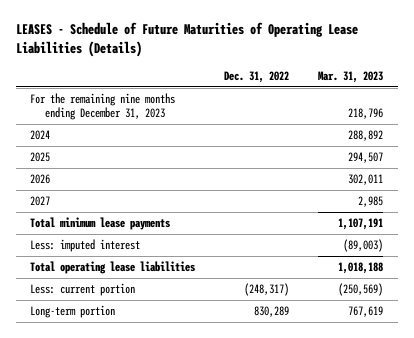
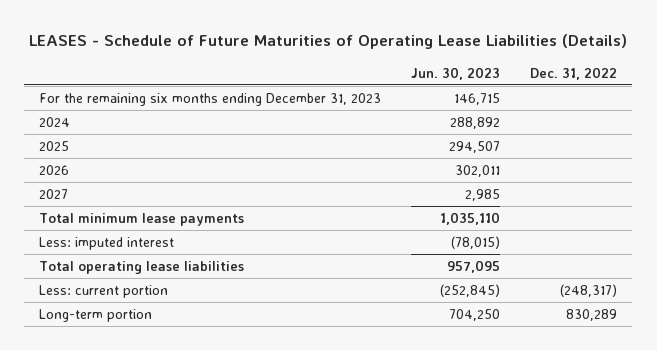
- | Dec. 31, 2022 | Mar. 31, 2023
+ | Jun. 30, 2023 | Dec. 31, 2022
- For the remaining nine months ending December 31, 2023 | | 218,796
+ For the remaining six months ending December 31, 2023 | 146,715 |

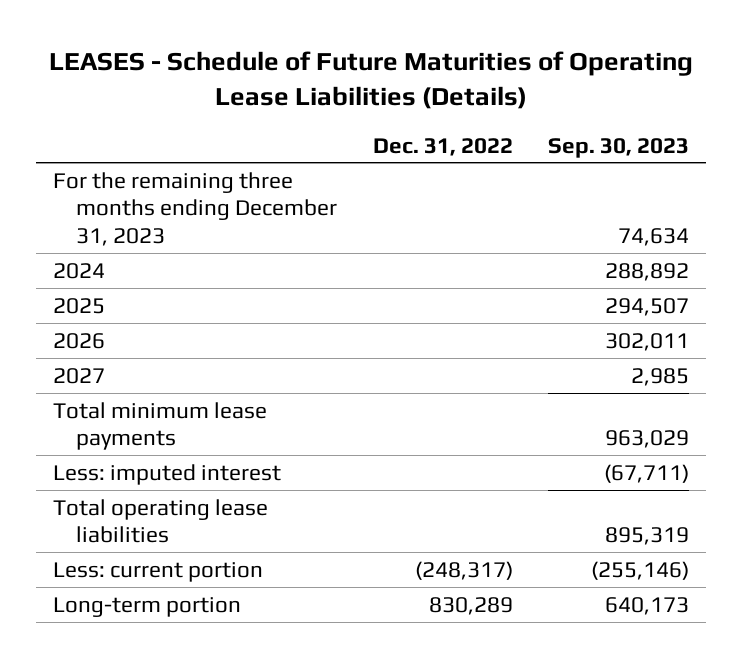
- | Jun. 30, 2023 | Dec. 31, 2022
+ | Dec. 31, 2022 | Sep. 30, 2023
- For the remaining six months ending December 31, 2023 | 146,715 |
+ For the remaining three months ending December 31, 2023 | | 74,634

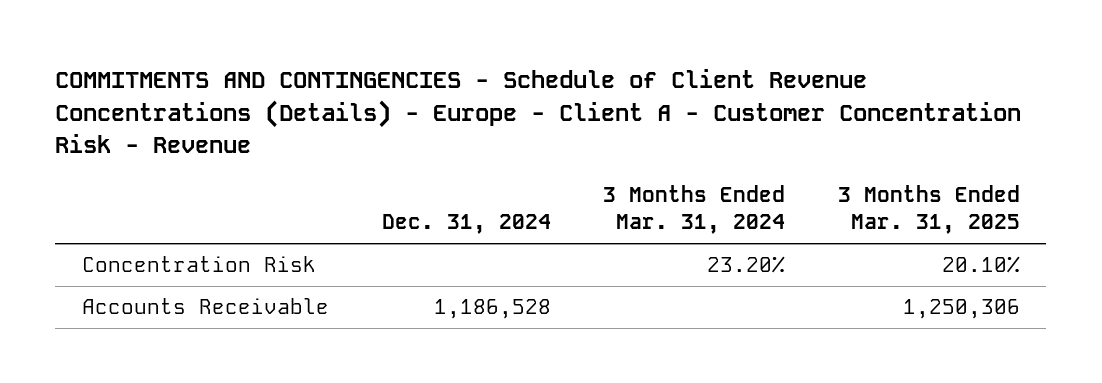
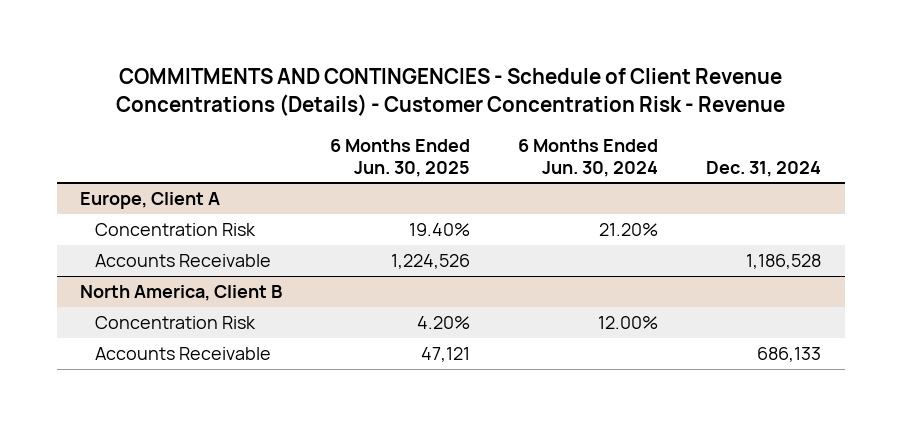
- COMMITMENTS AND CONTINGENCIES - Schedule of Client Revenue Concentrations (Details) - Europe - Client A - Customer Concentration Risk - Revenue
+ COMMITMENTS AND CONTINGENCIES - Schedule of Client Revenue Concentrations (Details) - Customer Concentration Risk - Revenue
- | Dec. 31, 2024 | 3 Months Ended Mar. 31, 2024 | 3 Months Ended Mar. 31, 2025
+ | 6 Months Ended Jun. 30, 2025 | 6 Months Ended Jun. 30, 2024 | Dec. 31, 2024
+ Europe, Client A
+ North America, Client B
+ Concentration Risk | 4.20% | 12.00% |
+ Accounts Receivable | 47,121 | | 686,133

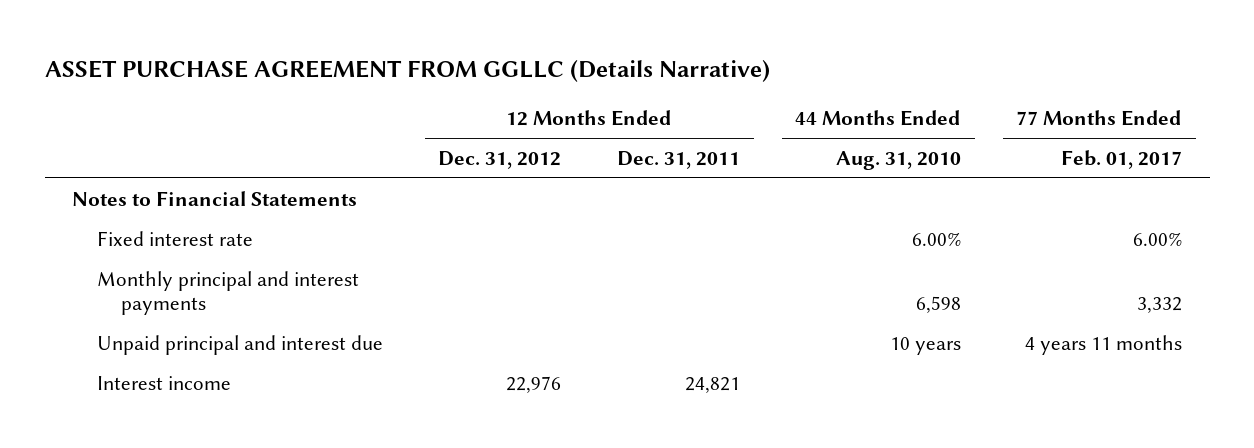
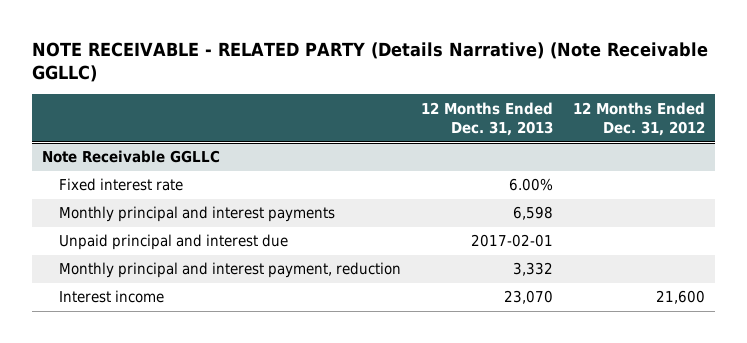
- ASSET PURCHASE AGREEMENT FROM GGLLC (Details Narrative)
+ NOTE RECEIVABLE - RELATED PARTY (Details Narrative) (Note Receivable GGLLC)
- | 12 Months Ended Dec. 31, 2012 | 12 Months Ended Dec. 31, 2011 | 44 Months Ended Aug. 31, 2010 | 77 Months Ended Feb. 01, 2017
+ | 12 Months Ended Dec. 31, 2013 | 12 Months Ended Dec. 31, 2012
- Notes to Financial Statements
- Fixed interest rate | | | 6.00% | 6.00%
- Monthly principal and interest payments | | | 6,598 | 3,332
- Unpaid principal and interest due | | | 10 years | 4 years 11 months
- Interest income | 22,976 | 24,821 | |
+ Note Receivable GGLLC
+ Fixed interest rate | 6.00% |
+ Monthly principal and interest payments | 6,598 |
+ Unpaid principal and interest due | 2017-02-01 |
+ Monthly principal and interest payment, reduction | 3,332 |
+ Interest income | 23,070 | 21,600

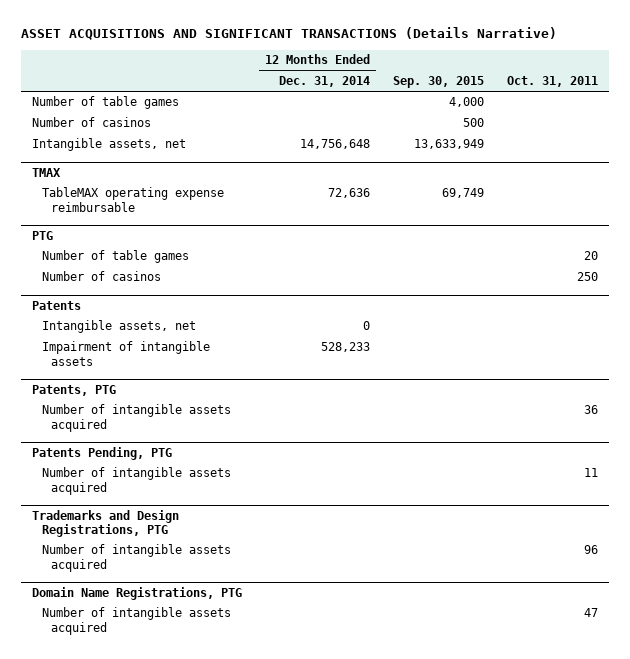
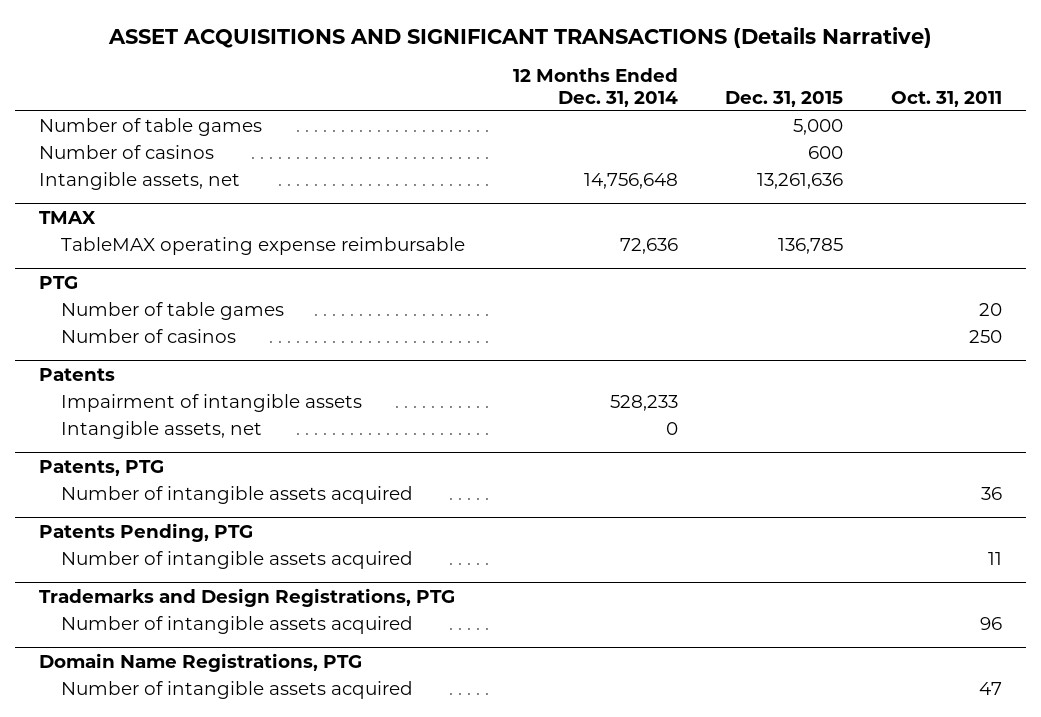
- | 12 Months Ended Dec. 31, 2014 | Sep. 30, 2015 | Oct. 31, 2011
+ | 12 Months Ended Dec. 31, 2014 | Dec. 31, 2015 | Oct. 31, 2011
@ Patents
moved down: Intangible assets, net | 0 | |

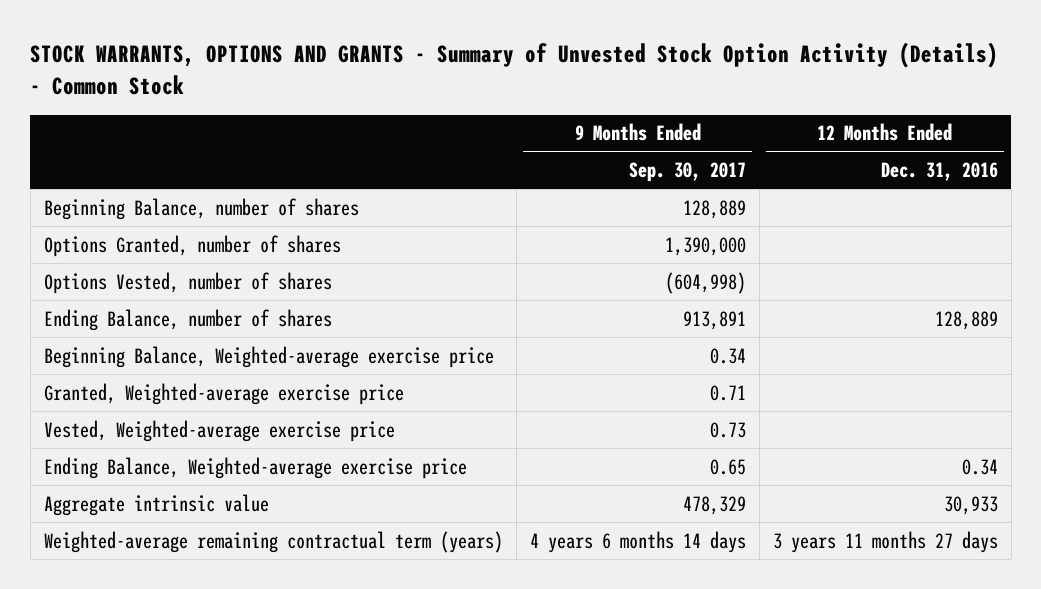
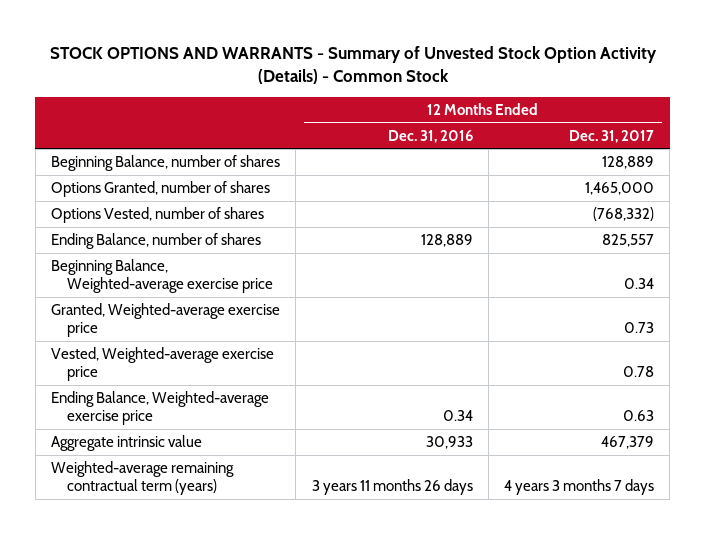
- STOCK WARRANTS, OPTIONS AND GRANTS - Summary of Unvested Stock Option Activity (Details) - Common Stock
+ STOCK OPTIONS AND WARRANTS - Summary of Unvested Stock Option Activity (Details) - Common Stock
- | 9 Months Ended Sep. 30, 2017 | 12 Months Ended Dec. 31, 2016
+ | 12 Months Ended Dec. 31, 2016 | 12 Months Ended Dec. 31, 2017
- Weighted-average remaining contractual term (years) | 4 years 6 months 14 days | 3 years 11 months 27 days
+ Weighted-average remaining contractual term (years) | 3 years 11 months 26 days | 4 years 3 months 7 days

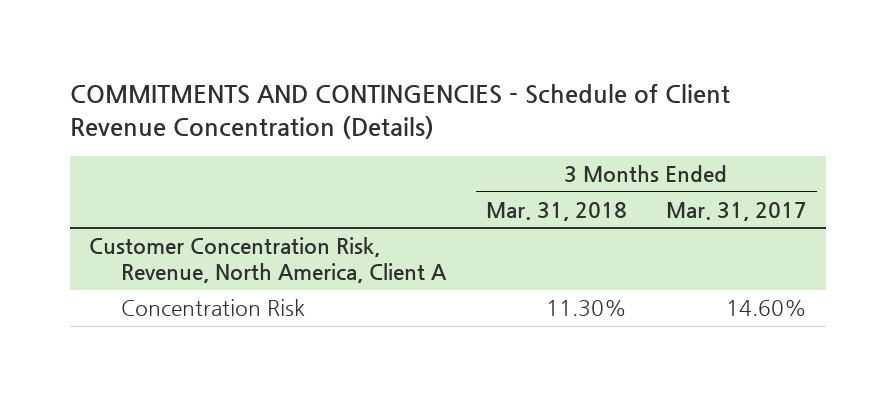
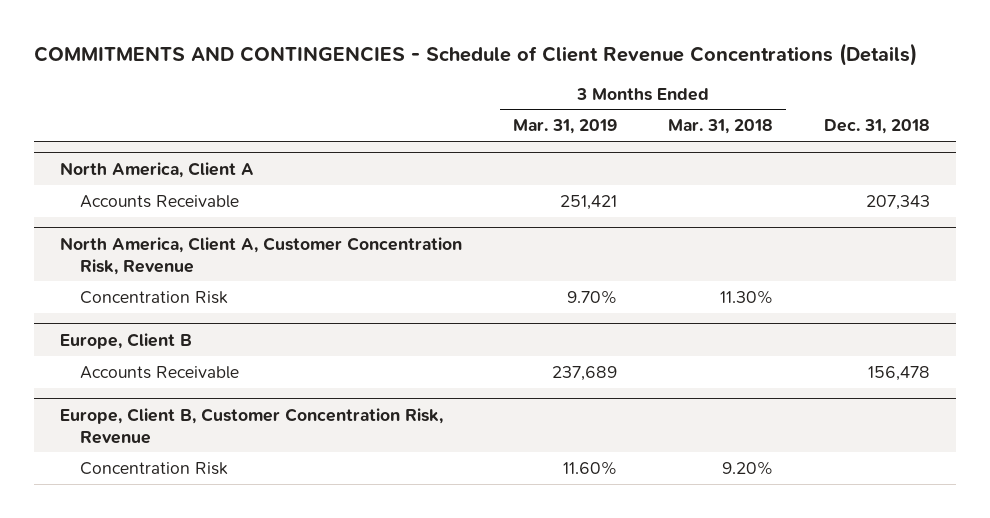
- COMMITMENTS AND CONTINGENCIES - Schedule of Client Revenue Concentration (Details)
+ COMMITMENTS AND CONTINGENCIES - Schedule of Client Revenue Concentrations (Details)
- | 3 Months Ended Mar. 31, 2018 | 3 Months Ended Mar. 31, 2017
+ | 3 Months Ended Mar. 31, 2019 | 3 Months Ended Mar. 31, 2018 | Dec. 31, 2018
- Customer Concentration Risk, Revenue, North America, Client A
+ North America, Client A
+ Accounts Receivable | 251,421 | | 207,343
+ North America, Client A, Customer Concentration Risk, Revenue
+ Europe, Client B
+ Accounts Receivable | 237,689 | | 156,478
+ Europe, Client B, Customer Concentration Risk, Revenue
+ Concentration Risk | 11.60% | 9.20% |

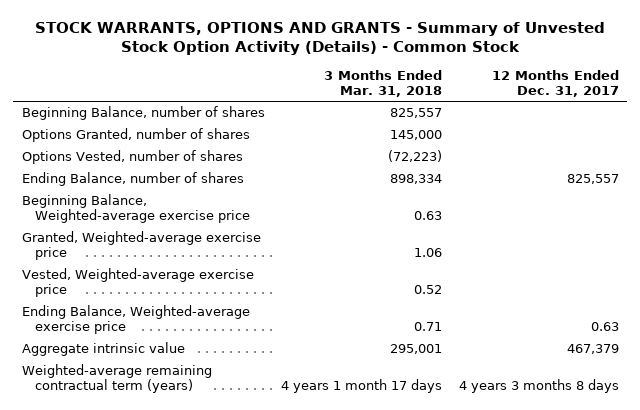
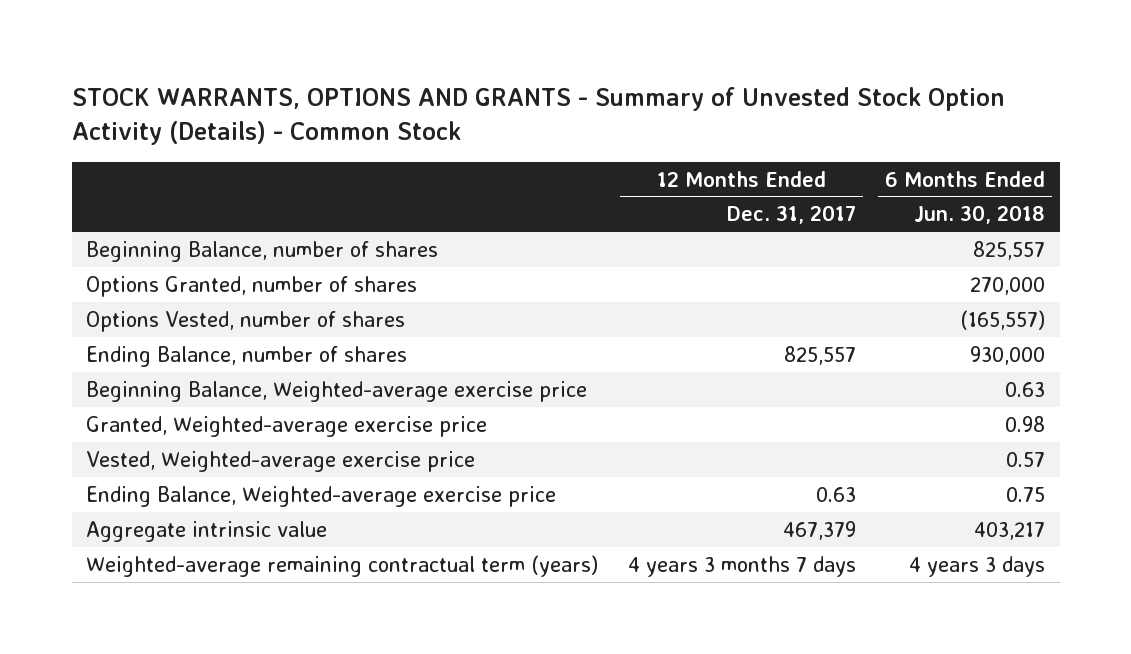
- | 3 Months Ended Mar. 31, 2018 | 12 Months Ended Dec. 31, 2017
+ | 12 Months Ended Dec. 31, 2017 | 6 Months Ended Jun. 30, 2018
- Weighted-average remaining contractual term (years) | 4 years 1 month 17 days | 4 years 3 months 8 days
+ Weighted-average remaining contractual term (years) | 4 years 3 months 7 days | 4 years 3 days

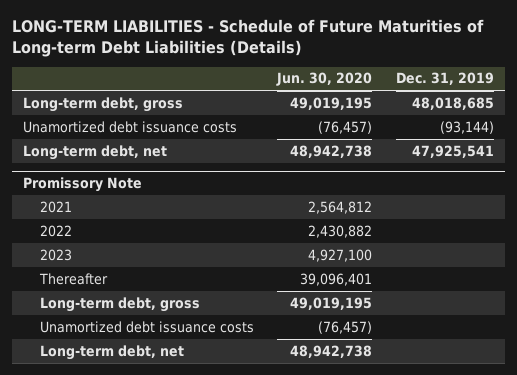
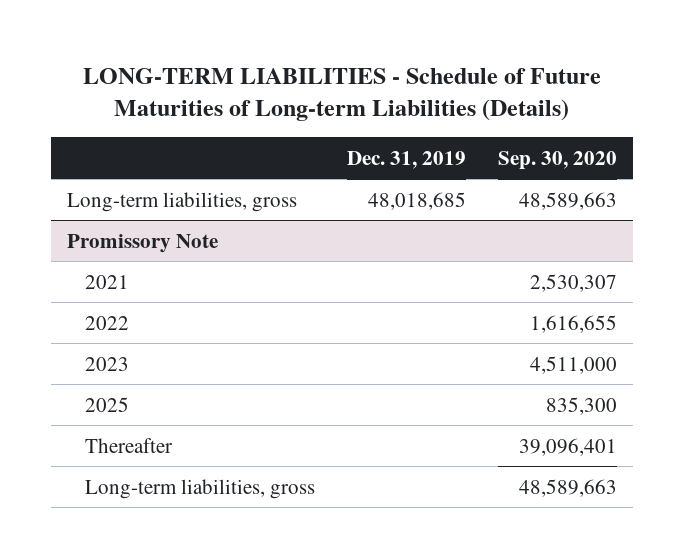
- LONG-TERM LIABILITIES - Schedule of Future Maturities of Long-term Debt Liabilities (Details)
+ LONG-TERM LIABILITIES - Schedule of Future Maturities of Long-term Liabilities (Details)
- | Jun. 30, 2020 | Dec. 31, 2019
+ | Dec. 31, 2019 | Sep. 30, 2020
- Long-term debt, gross | 49,019,195 | 48,018,685
- Unamortized debt issuance costs | (76,457) | (93,144)
- Long-term debt, net | 48,942,738 | 47,925,541
+ Long-term liabilities, gross | 48,018,685 | 48,589,663
@ Promissory Note
+ 2025 | | 835,300
- Long-term debt, gross | 49,019,195 |
- Unamortized debt issuance costs | (76,457) |
- Long-term debt, net | 48,942,738 |
+ Long-term liabilities, gross | | 48,589,663

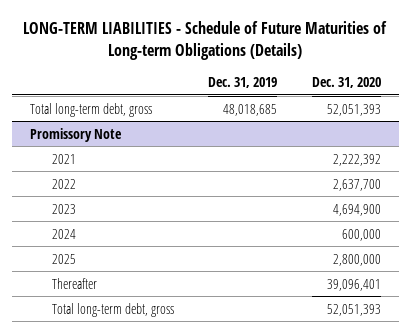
- LONG-TERM LIABILITIES - Schedule of Future Maturities of Long-term Liabilities (Details)
+ LONG-TERM LIABILITIES - Schedule of Future Maturities of Long-term Obligations (Details)
- | Dec. 31, 2019 | Sep. 30, 2020
+ | Dec. 31, 2019 | Dec. 31, 2020
- Long-term liabilities, gross | 48,018,685 | 48,589,663
+ Total long-term debt, gross | 48,018,685 | 52,051,393
@ Promissory Note
+ 2024 | | 600,000
- Long-term liabilities, gross | | 48,589,663
+ Total long-term debt, gross | | 52,051,393

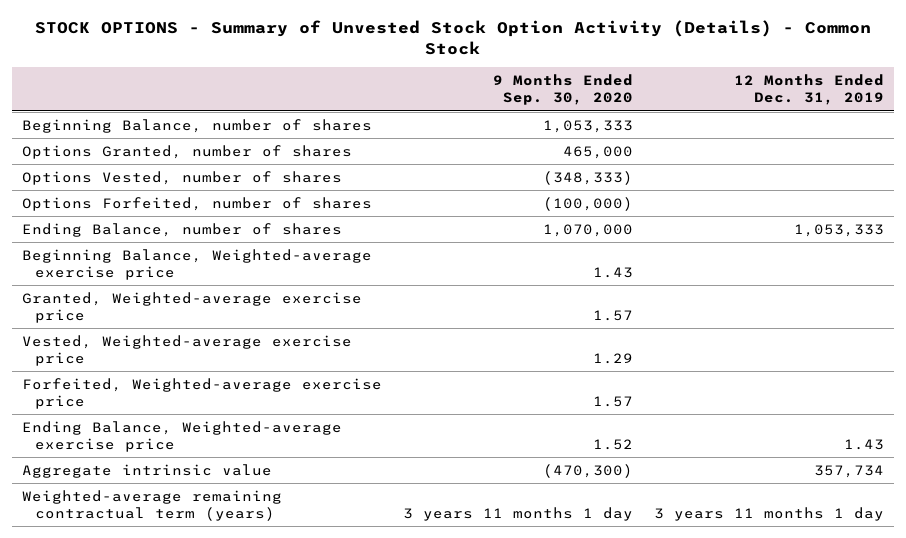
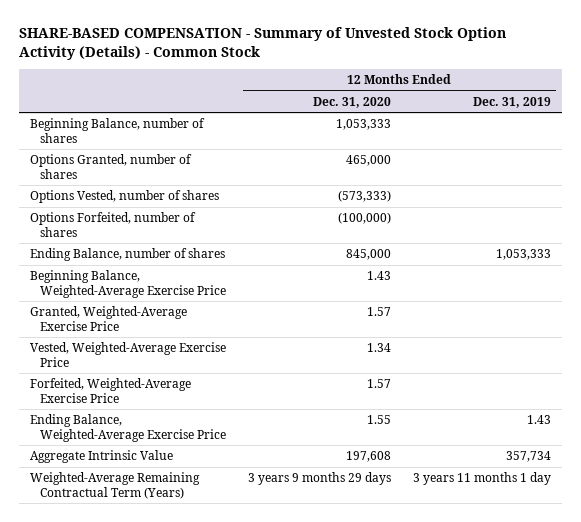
- STOCK OPTIONS - Summary of Unvested Stock Option Activity (Details) - Common Stock
+ SHARE-BASED COMPENSATION - Summary of Unvested Stock Option Activity (Details) - Common Stock
- | 9 Months Ended Sep. 30, 2020 | 12 Months Ended Dec. 31, 2019
+ | 12 Months Ended Dec. 31, 2020 | 12 Months Ended Dec. 31, 2019
- Beginning Balance, Weighted-average exercise price | 1.43 |
- Granted, Weighted-average exercise price | 1.57 |
- Vested, Weighted-average exercise price | 1.29 |
- Forfeited, Weighted-average exercise price | 1.57 |
- Ending Balance, Weighted-average exercise price | 1.52 | 1.43
- Aggregate intrinsic value | (470,300) | 357,734
- Weighted-average remaining contractual term (years) | 3 years 11 months 1 day | 3 years 11 months 1 day
+ Beginning Balance, Weighted-Average Exercise Price | 1.43 |
+ Granted, Weighted-Average Exercise Price | 1.57 |
+ Vested, Weighted-Average Exercise Price | 1.34 |
+ Forfeited, Weighted-Average Exercise Price | 1.57 |
+ Ending Balance, Weighted-Average Exercise Price | 1.55 | 1.43
+ Aggregate Intrinsic Value | 197,608 | 357,734
+ Weighted-Average Remaining Contractual Term (Years) | 3 years 9 months 29 days | 3 years 11 months 1 day

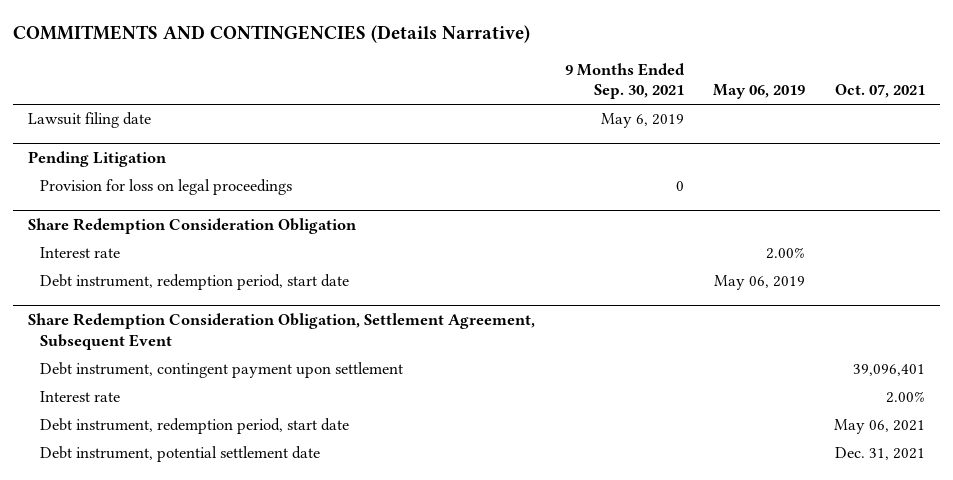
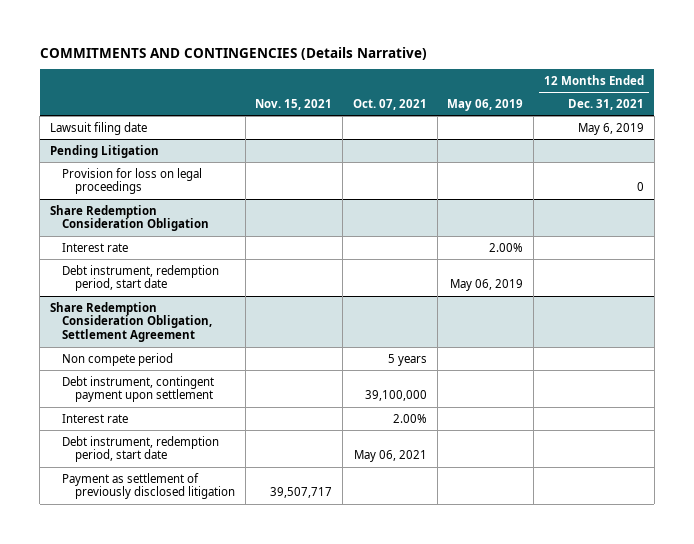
- | 9 Months Ended Sep. 30, 2021 | May 06, 2019 | Oct. 07, 2021
+ | Nov. 15, 2021 | Oct. 07, 2021 | May 06, 2019 | 12 Months Ended Dec. 31, 2021
- Share Redemption Consideration Obligation, Settlement Agreement, Subsequent Event
- Debt instrument, contingent payment upon settlement | | | 39,096,401
+ Share Redemption Consideration Obligation, Settlement Agreement
+ Non compete period | | 5 years | |
+ Debt instrument, contingent payment upon settlement | | 39,100,000 | |
- Debt instrument, potential settlement date | | | Dec. 31, 2021
+ Payment as settlement of previously disclosed litigation | 39,507,717 | | |

